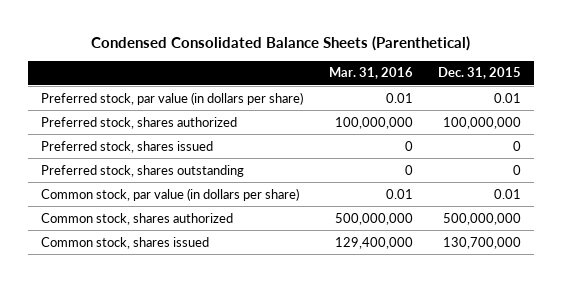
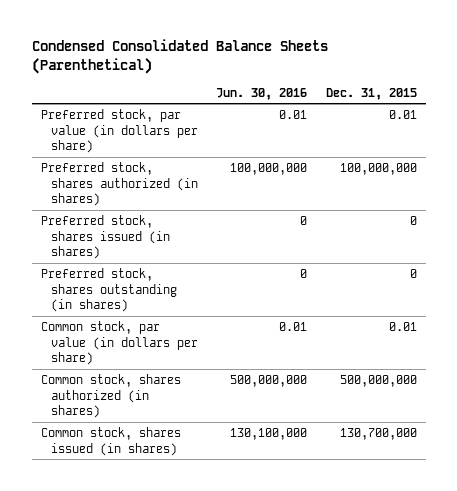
- | Mar. 31, 2016 | Dec. 31, 2015
+ | Jun. 30, 2016 | Dec. 31, 2015
- Preferred stock, shares authorized | 100,000,000 | 100,000,000
- Preferred stock, shares issued | 0 | 0
- Preferred stock, shares outstanding | 0 | 0
+ Preferred stock, shares authorized (in shares) | 100,000,000 | 100,000,000
+ Preferred stock, shares issued (in shares) | 0 | 0
+ Preferred stock, shares outstanding (in shares) | 0 | 0
- Common stock, shares authorized | 500,000,000 | 500,000,000
- Common stock, shares issued | 129,400,000 | 130,700,000
+ Common stock, shares authorized (in shares) | 500,000,000 | 500,000,000
+ Common stock, shares issued (in shares) | 130,100,000 | 130,700,000

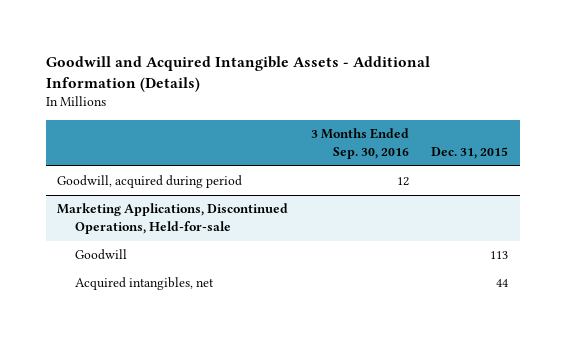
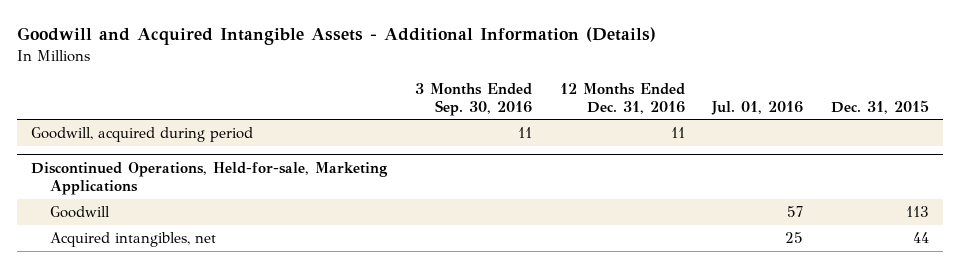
- | 3 Months Ended Sep. 30, 2016 | Dec. 31, 2015
+ | 3 Months Ended Sep. 30, 2016 | 12 Months Ended Dec. 31, 2016 | Jul. 01, 2016 | Dec. 31, 2015
- Goodwill, acquired during period | 12 |
- Marketing Applications, Discontinued Operations, Held-for-sale
+ Goodwill, acquired during period | 11 | 11 | |
+ Discontinued Operations, Held-for-sale, Marketing Applications

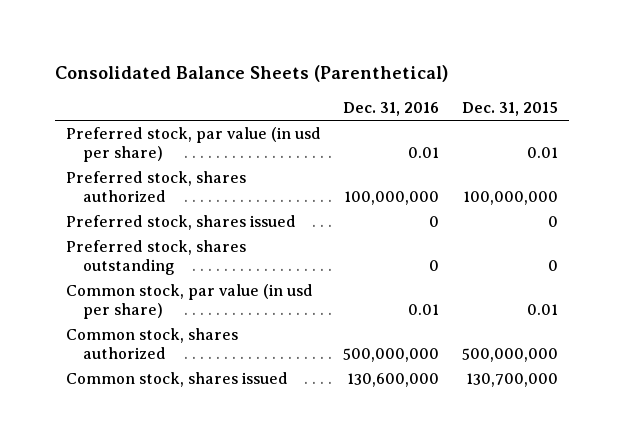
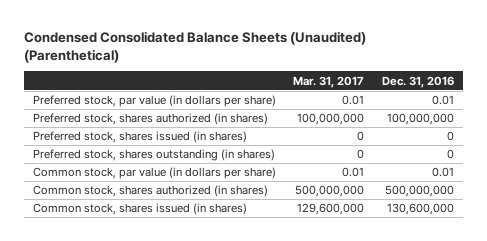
- Consolidated Balance Sheets (Parenthetical)
+ Condensed Consolidated Balance Sheets (Unaudited) (Parenthetical)
- | Dec. 31, 2016 | Dec. 31, 2015
+ | Mar. 31, 2017 | Dec. 31, 2016
- Preferred stock, par value (in usd per share) | 0.01 | 0.01
- Preferred stock, shares authorized | 100,000,000 | 100,000,000
- Preferred stock, shares issued | 0 | 0
- Preferred stock, shares outstanding | 0 | 0
- Common stock, par value (in usd per share) | 0.01 | 0.01
- Common stock, shares authorized | 500,000,000 | 500,000,000
- Common stock, shares issued | 130,600,000 | 130,700,000
+ Preferred stock, par value (in dollars per share) | 0.01 | 0.01
+ Preferred stock, shares authorized (in shares) | 100,000,000 | 100,000,000
+ Preferred stock, shares issued (in shares) | 0 | 0
+ Preferred stock, shares outstanding (in shares) | 0 | 0
+ Common stock, par value (in dollars per share) | 0.01 | 0.01
+ Common stock, shares authorized (in shares) | 500,000,000 | 500,000,000
+ Common stock, shares issued (in shares) | 129,600,000 | 130,600,000

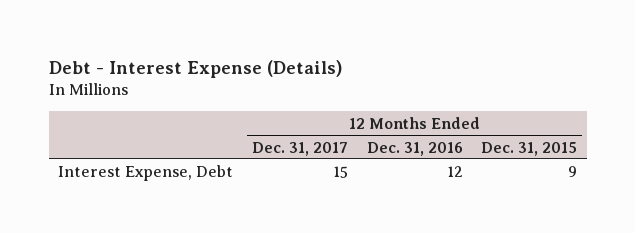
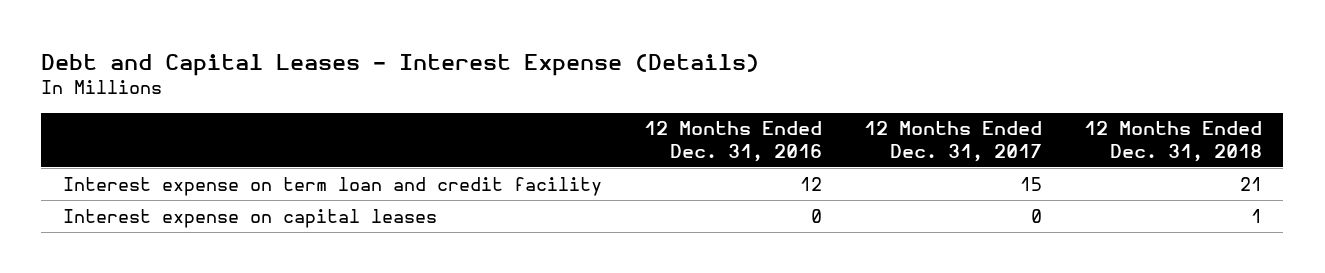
- Debt - Interest Expense (Details)
+ Debt and Capital Leases - Interest Expense (Details)
- | 12 Months Ended Dec. 31, 2017 | 12 Months Ended Dec. 31, 2016 | 12 Months Ended Dec. 31, 2015
+ | 12 Months Ended Dec. 31, 2016 | 12 Months Ended Dec. 31, 2017 | 12 Months Ended Dec. 31, 2018
- Interest Expense, Debt | 15 | 12 | 9
+ Interest expense on term loan and credit facility | 12 | 15 | 21
+ Interest expense on capital leases | 0 | 0 | 1

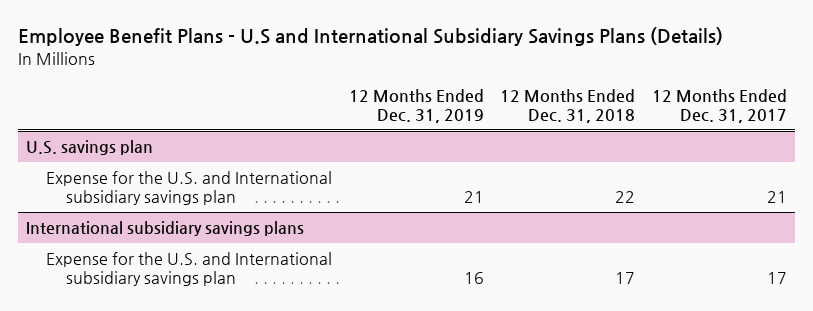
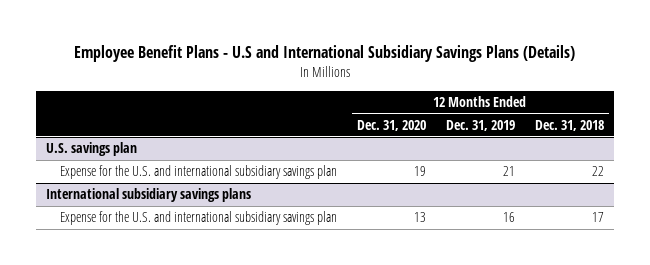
- | 12 Months Ended Dec. 31, 2019 | 12 Months Ended Dec. 31, 2018 | 12 Months Ended Dec. 31, 2017
+ | 12 Months Ended Dec. 31, 2020 | 12 Months Ended Dec. 31, 2019 | 12 Months Ended Dec. 31, 2018
@ U.S. savings plan
- Expense for the U.S. and International subsidiary savings plan | 21 | 22 | 21
+ Expense for the U.S. and international subsidiary savings plan | 19 | 21 | 22
@ International subsidiary savings plans
- Expense for the U.S. and International subsidiary savings plan | 16 | 17 | 17
+ Expense for the U.S. and international subsidiary savings plan | 13 | 16 | 17

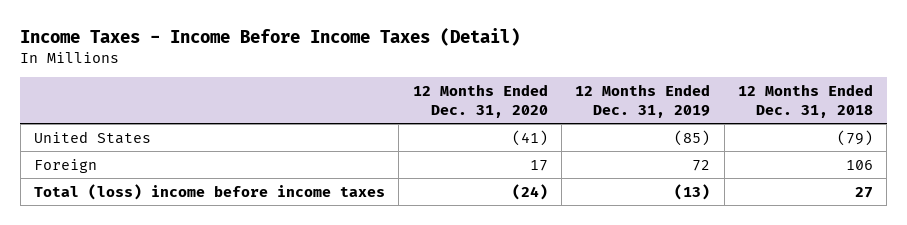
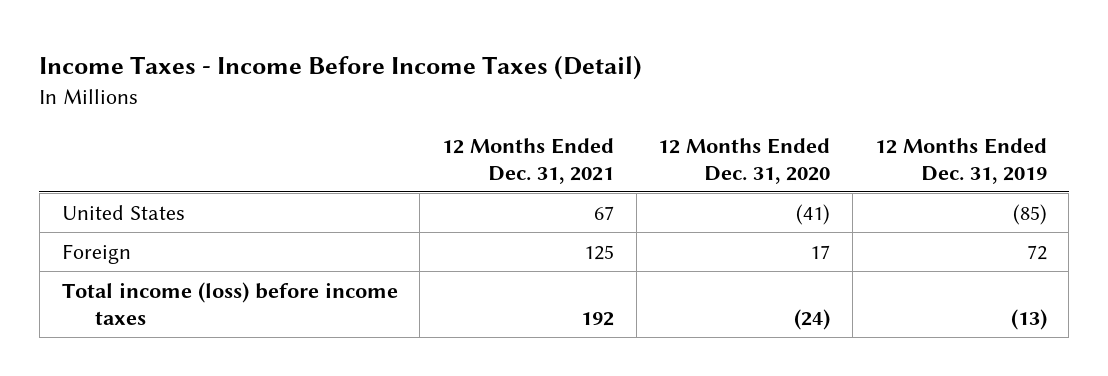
- | 12 Months Ended Dec. 31, 2020 | 12 Months Ended Dec. 31, 2019 | 12 Months Ended Dec. 31, 2018
+ | 12 Months Ended Dec. 31, 2021 | 12 Months Ended Dec. 31, 2020 | 12 Months Ended Dec. 31, 2019
- Total (loss) income before income taxes | (24) | (13) | 27
+ Total income (loss) before income taxes | 192 | (24) | (13)

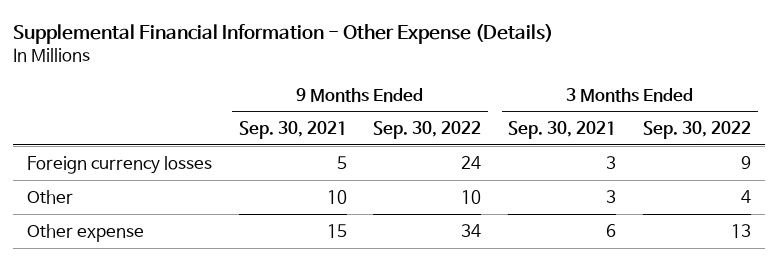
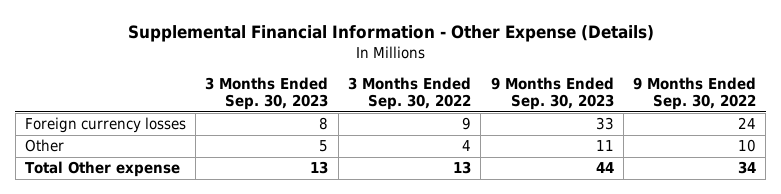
- | 9 Months Ended Sep. 30, 2021 | 9 Months Ended Sep. 30, 2022 | 3 Months Ended Sep. 30, 2021 | 3 Months Ended Sep. 30, 2022
+ | 3 Months Ended Sep. 30, 2023 | 3 Months Ended Sep. 30, 2022 | 9 Months Ended Sep. 30, 2023 | 9 Months Ended Sep. 30, 2022
- Other expense | 15 | 34 | 6 | 13
+ Total Other expense | 13 | 13 | 44 | 34

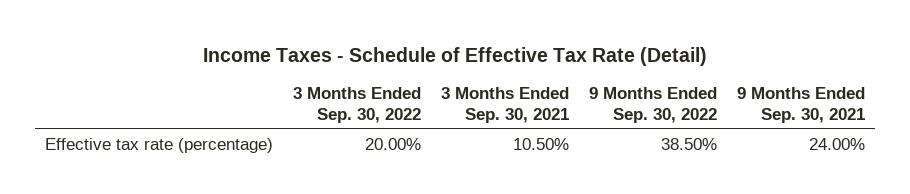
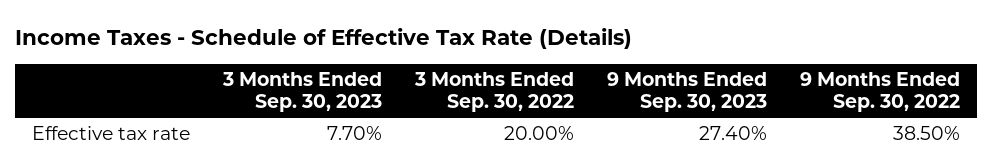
- Income Taxes - Schedule of Effective Tax Rate (Detail)
+ Income Taxes - Schedule of Effective Tax Rate (Details)
- | 3 Months Ended Sep. 30, 2022 | 3 Months Ended Sep. 30, 2021 | 9 Months Ended Sep. 30, 2022 | 9 Months Ended Sep. 30, 2021
+ | 3 Months Ended Sep. 30, 2023 | 3 Months Ended Sep. 30, 2022 | 9 Months Ended Sep. 30, 2023 | 9 Months Ended Sep. 30, 2022
- Effective tax rate (percentage) | 20.00% | 10.50% | 38.50% | 24.00%
+ Effective tax rate | 7.70% | 20.00% | 27.40% | 38.50%

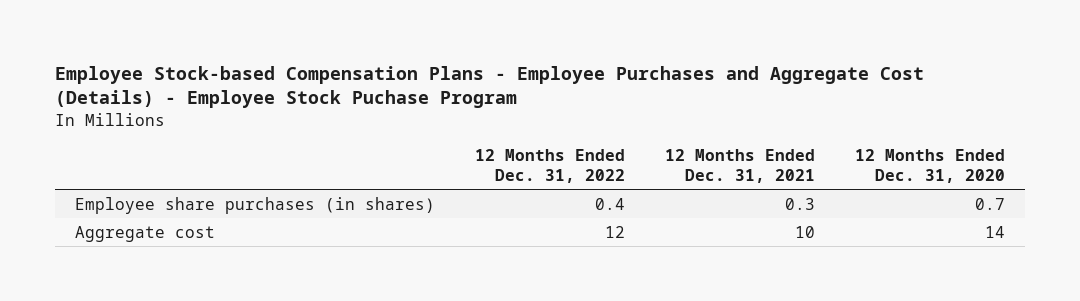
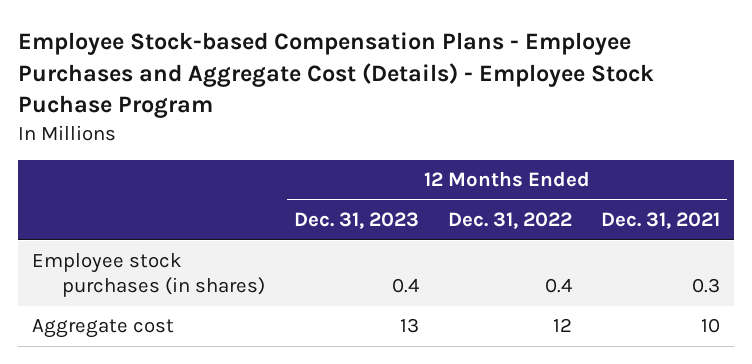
- | 12 Months Ended Dec. 31, 2022 | 12 Months Ended Dec. 31, 2021 | 12 Months Ended Dec. 31, 2020
+ | 12 Months Ended Dec. 31, 2023 | 12 Months Ended Dec. 31, 2022 | 12 Months Ended Dec. 31, 2021
- Employee share purchases (in shares) | 0.4 | 0.3 | 0.7
+ Employee stock purchases (in shares) | 0.4 | 0.4 | 0.3

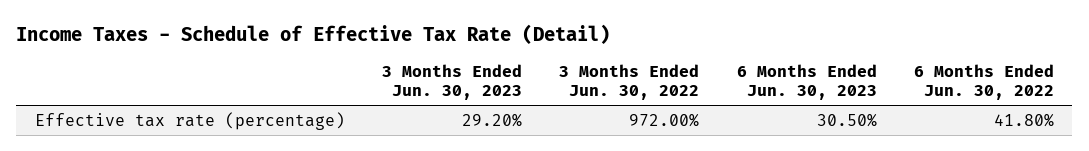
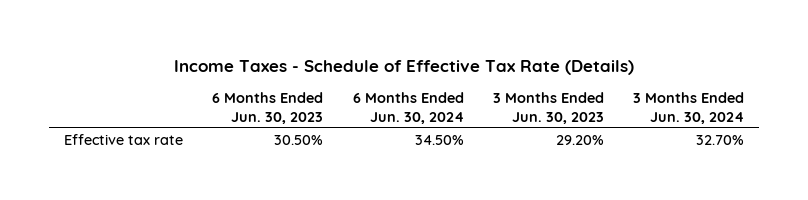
- Income Taxes - Schedule of Effective Tax Rate (Detail)
+ Income Taxes - Schedule of Effective Tax Rate (Details)
- | 3 Months Ended Jun. 30, 2023 | 3 Months Ended Jun. 30, 2022 | 6 Months Ended Jun. 30, 2023 | 6 Months Ended Jun. 30, 2022
+ | 6 Months Ended Jun. 30, 2023 | 6 Months Ended Jun. 30, 2024 | 3 Months Ended Jun. 30, 2023 | 3 Months Ended Jun. 30, 2024
- Effective tax rate (percentage) | 29.20% | 972.00% | 30.50% | 41.80%
+ Effective tax rate | 30.50% | 34.50% | 29.20% | 32.70%

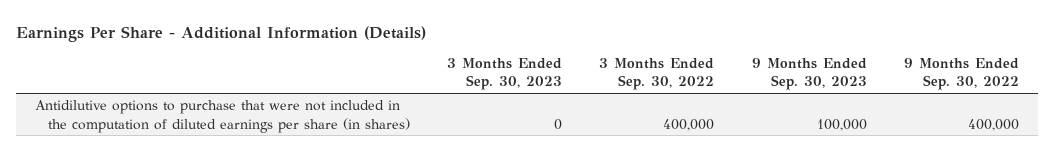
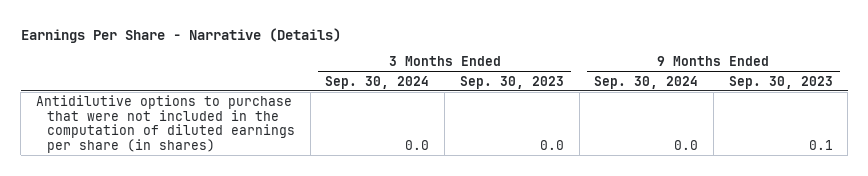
- Earnings Per Share - Additional Information (Details)
+ Earnings Per Share - Narrative (Details)
- | 3 Months Ended Sep. 30, 2023 | 3 Months Ended Sep. 30, 2022 | 9 Months Ended Sep. 30, 2023 | 9 Months Ended Sep. 30, 2022
+ | 3 Months Ended Sep. 30, 2024 | 3 Months Ended Sep. 30, 2023 | 9 Months Ended Sep. 30, 2024 | 9 Months Ended Sep. 30, 2023
- Antidilutive options to purchase that were not included in the computation of diluted earnings per share (in shares) | 0 | 400,000 | 100,000 | 400,000
+ Antidilutive options to purchase that were not included in the computation of diluted earnings per share (in shares) | 0.0 | 0.0 | 0.0 | 0.1

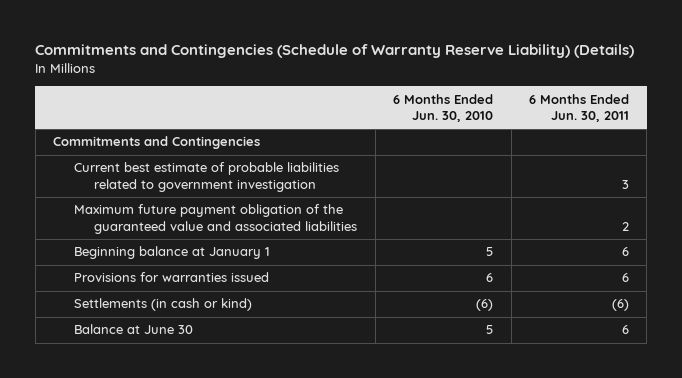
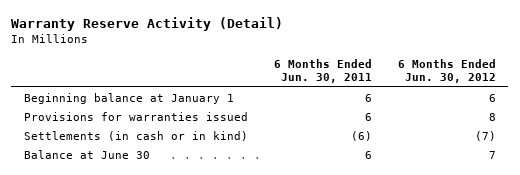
- Commitments and Contingencies (Schedule of Warranty Reserve Liability) (Details)
+ Warranty Reserve Activity (Detail)
- | 6 Months Ended Jun. 30, 2010 | 6 Months Ended Jun. 30, 2011
+ | 6 Months Ended Jun. 30, 2011 | 6 Months Ended Jun. 30, 2012
- Commitments and Contingencies
- Current best estimate of probable liabilities related to government investigation | | 3
- Maximum future payment obligation of the guaranteed value and associated liabilities | | 2
- Settlements (in cash or kind) | (6) | (6)
+ Settlements (in cash or in kind) | (6) | (7)

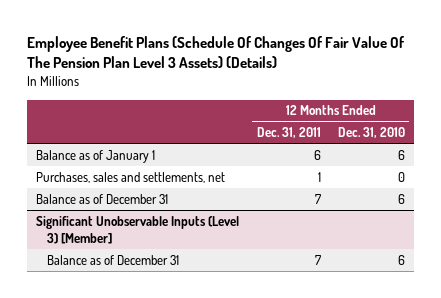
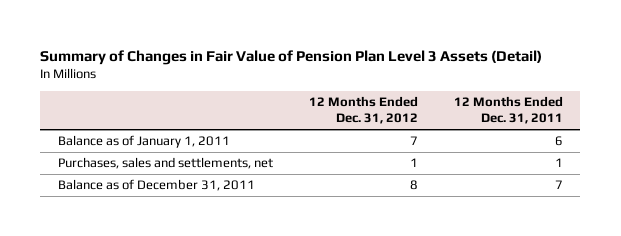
- Employee Benefit Plans (Schedule Of Changes Of Fair Value Of The Pension Plan Level 3 Assets) (Details)
+ Summary of Changes in Fair Value of Pension Plan Level 3 Assets (Detail)
- | 12 Months Ended Dec. 31, 2011 | 12 Months Ended Dec. 31, 2010
+ | 12 Months Ended Dec. 31, 2012 | 12 Months Ended Dec. 31, 2011
- Balance as of January 1 | 6 | 6
+ Balance as of January 1, 2011 | 7 | 6
- Balance as of December 31 | 7 | 6
- Significant Unobservable Inputs (Level 3) [Member]
- Balance as of December 31 | 7 | 6
+ Balance as of December 31, 2011 | 8 | 7

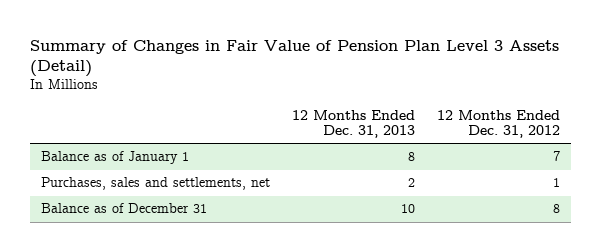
- | 12 Months Ended Dec. 31, 2012 | 12 Months Ended Dec. 31, 2011
+ | 12 Months Ended Dec. 31, 2013 | 12 Months Ended Dec. 31, 2012
- Balance as of January 1, 2011 | 7 | 6
+ Balance as of January 1 | 8 | 7
- Balance as of December 31, 2011 | 8 | 7
+ Balance as of December 31 | 10 | 8

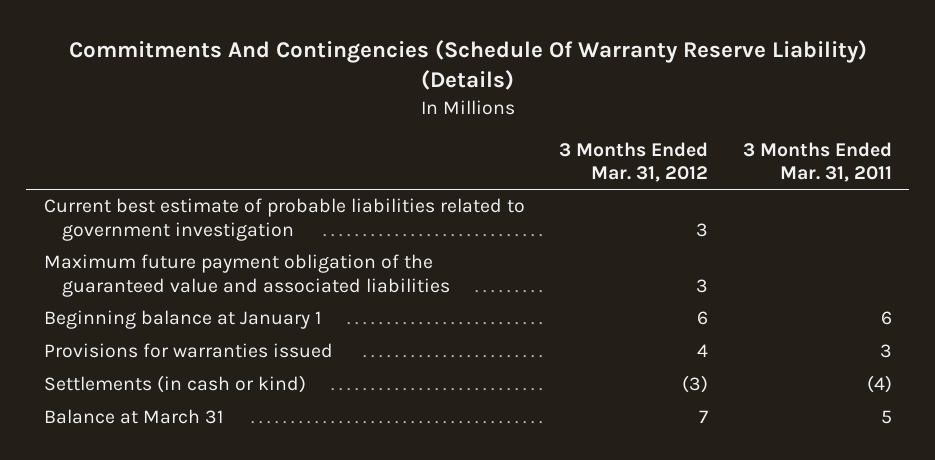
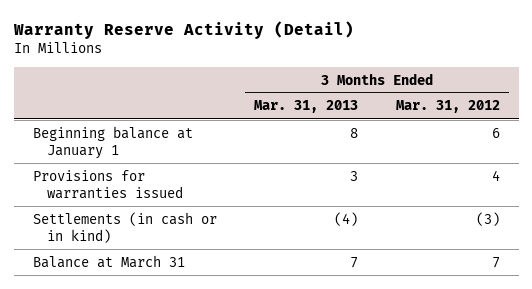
- Commitments And Contingencies (Schedule Of Warranty Reserve Liability) (Details)
+ Warranty Reserve Activity (Detail)
- | 3 Months Ended Mar. 31, 2012 | 3 Months Ended Mar. 31, 2011
+ | 3 Months Ended Mar. 31, 2013 | 3 Months Ended Mar. 31, 2012
- Current best estimate of probable liabilities related to government investigation | 3 |
- Maximum future payment obligation of the guaranteed value and associated liabilities | 3 |
- Settlements (in cash or kind) | (3) | (4)
+ Settlements (in cash or in kind) | (4) | (3)

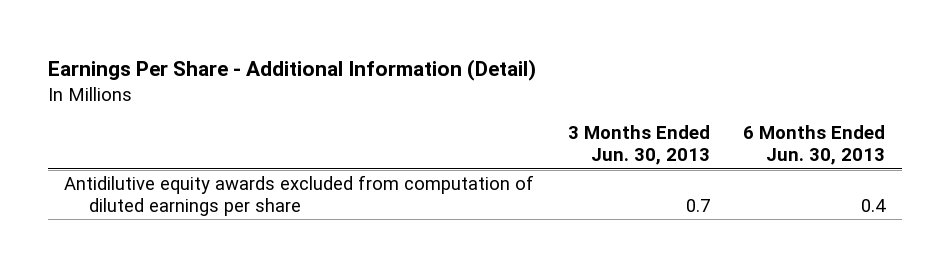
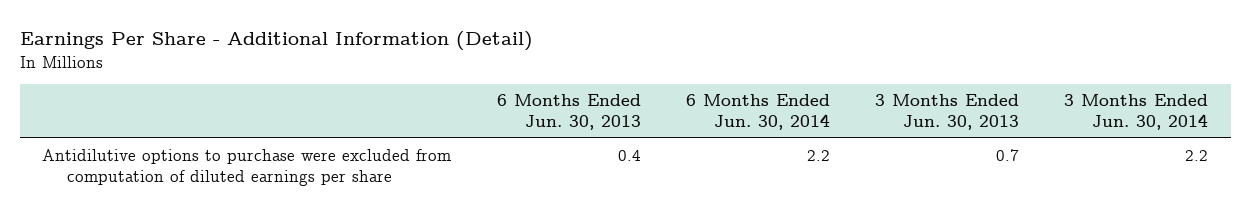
- | 3 Months Ended Jun. 30, 2013 | 6 Months Ended Jun. 30, 2013
+ | 6 Months Ended Jun. 30, 2013 | 6 Months Ended Jun. 30, 2014 | 3 Months Ended Jun. 30, 2013 | 3 Months Ended Jun. 30, 2014
- Antidilutive equity awards excluded from computation of diluted earnings per share | 0.7 | 0.4
+ Antidilutive options to purchase were excluded from computation of diluted earnings per share | 0.4 | 2.2 | 0.7 | 2.2

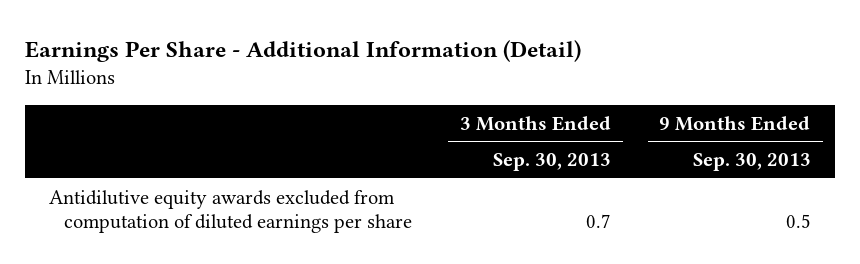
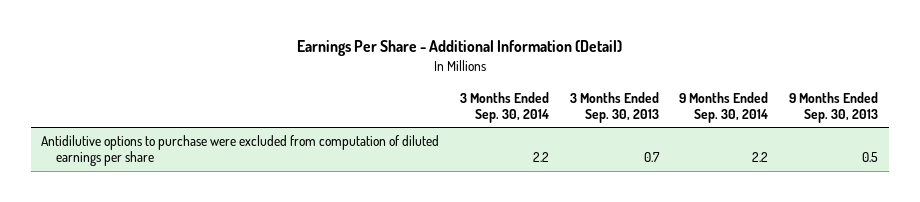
- | 3 Months Ended Sep. 30, 2013 | 9 Months Ended Sep. 30, 2013
+ | 3 Months Ended Sep. 30, 2014 | 3 Months Ended Sep. 30, 2013 | 9 Months Ended Sep. 30, 2014 | 9 Months Ended Sep. 30, 2013
- Antidilutive equity awards excluded from computation of diluted earnings per share | 0.7 | 0.5
+ Antidilutive options to purchase were excluded from computation of diluted earnings per share | 2.2 | 0.7 | 2.2 | 0.5

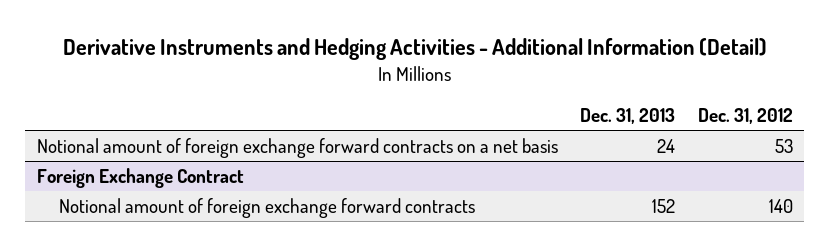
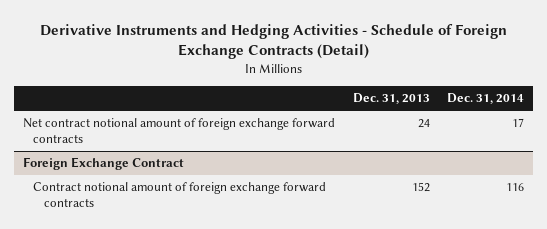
- Derivative Instruments and Hedging Activities - Additional Information (Detail)
+ Derivative Instruments and Hedging Activities - Schedule of Foreign Exchange Contracts (Detail)
- | Dec. 31, 2013 | Dec. 31, 2012
+ | Dec. 31, 2013 | Dec. 31, 2014
- Notional amount of foreign exchange forward contracts on a net basis | 24 | 53
+ Net contract notional amount of foreign exchange forward contracts | 24 | 17
@ Foreign Exchange Contract
- Notional amount of foreign exchange forward contracts | 152 | 140
+ Contract notional amount of foreign exchange forward contracts | 152 | 116

